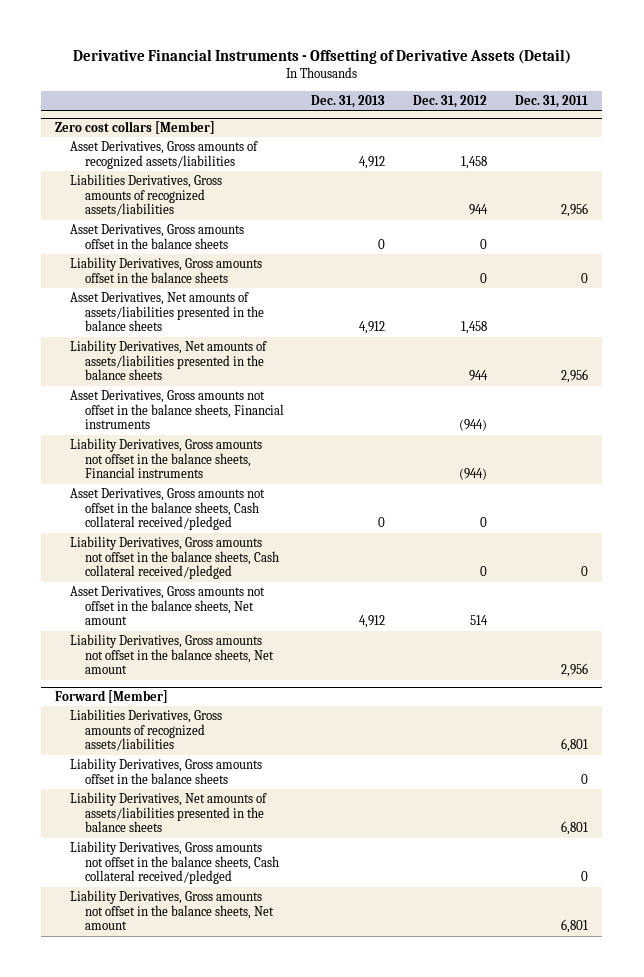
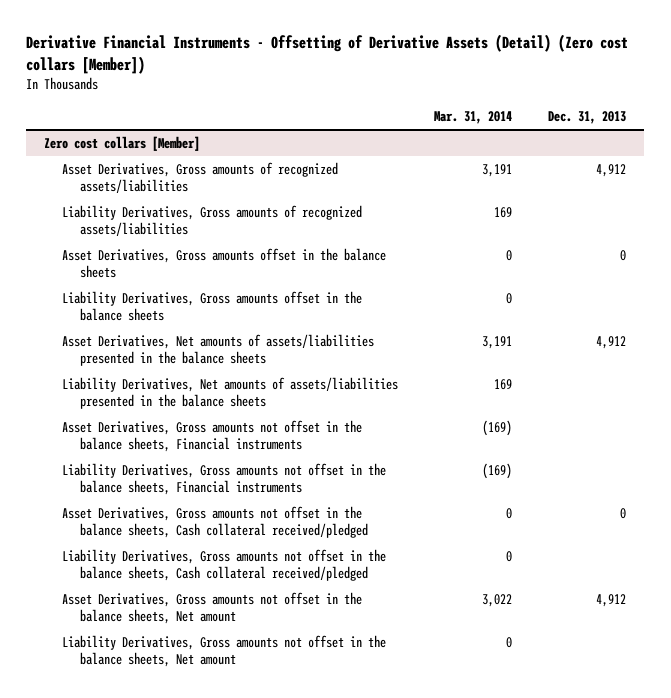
- Derivative Financial Instruments - Offsetting of Derivative Assets (Detail)
+ Derivative Financial Instruments - Offsetting of Derivative Assets (Detail) (Zero cost collars [Member])
- | Dec. 31, 2013 | Dec. 31, 2012 | Dec. 31, 2011
+ | Mar. 31, 2014 | Dec. 31, 2013
@ Zero cost collars [Member]
- Liabilities Derivatives, Gross amounts of recognized assets/liabilities | | 944 | 2,956
+ Liability Derivatives, Gross amounts of recognized assets/liabilities | 169 |
- Forward [Member]
- Liabilities Derivatives, Gross amounts of recognized assets/liabilities | | | 6,801
- Liability Derivatives, Gross amounts offset in the balance sheets | | | 0
- Liability Derivatives, Net amounts of assets/liabilities presented in the balance sheets | | | 6,801
- Liability Derivatives, Gross amounts not offset in the balance sheets, Cash collateral received/pledged | | | 0
- Liability Derivatives, Gross amounts not offset in the balance sheets, Net amount | | | 6,801

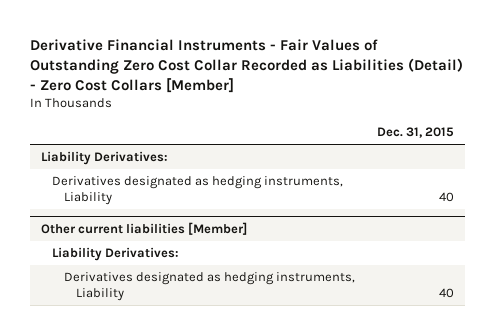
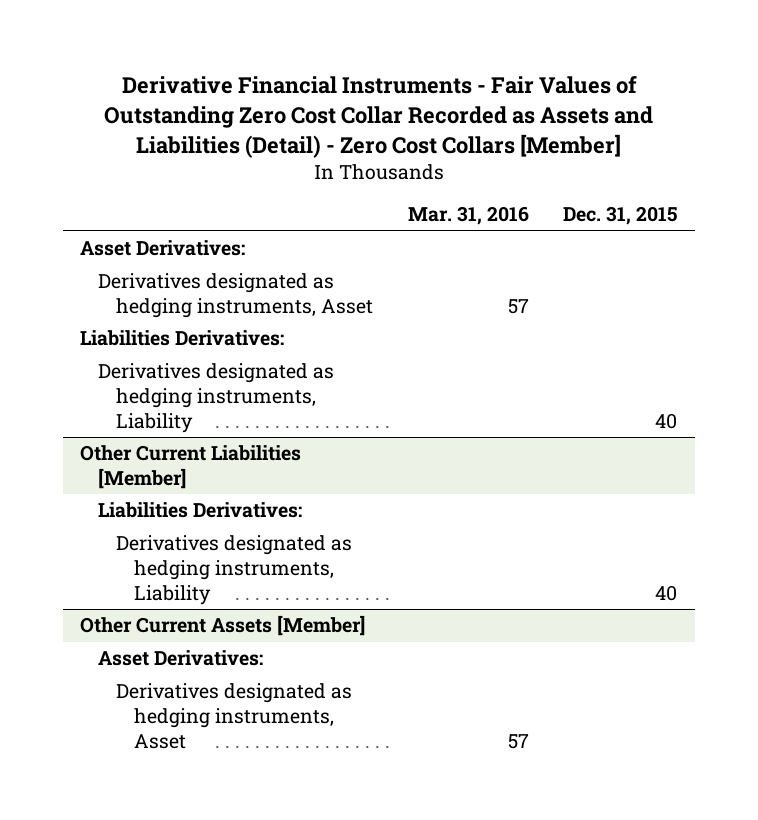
- Derivative Financial Instruments - Fair Values of Outstanding Zero Cost Collar Recorded as Liabilities (Detail) - Zero Cost Collars [Member]
+ Derivative Financial Instruments - Fair Values of Outstanding Zero Cost Collar Recorded as Assets and Liabilities (Detail) - Zero Cost Collars [Member]
- | Dec. 31, 2015
+ | Mar. 31, 2016 | Dec. 31, 2015
- Liability Derivatives:
+ Asset Derivatives:
+ Derivatives designated as hedging instruments, Asset | 57 |
+ Liabilities Derivatives:
- Other current liabilities [Member]
- Liability Derivatives:
+ Other Current Liabilities [Member]
+ Liabilities Derivatives:
+ Other Current Assets [Member]
+ Asset Derivatives:
+ Derivatives designated as hedging instruments, Asset | 57 |

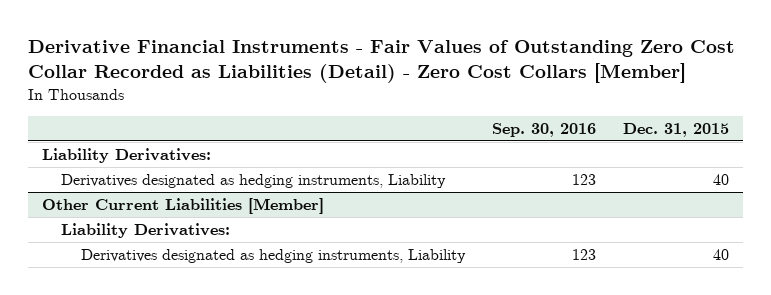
- Derivative Financial Instruments - Fair Values of Outstanding Zero Cost Collar Recorded as Assets and Liabilities (Detail) - Zero Cost Collars [Member]
+ Derivative Financial Instruments - Fair Values of Outstanding Zero Cost Collar Recorded as Liabilities (Detail) - Zero Cost Collars [Member]
- | Mar. 31, 2016 | Dec. 31, 2015
+ | Sep. 30, 2016 | Dec. 31, 2015
- Asset Derivatives:
- Derivatives designated as hedging instruments, Asset | 57 |
- Liabilities Derivatives:
+ Liability Derivatives:
@ Other Current Liabilities [Member]
- Liabilities Derivatives:
+ Liability Derivatives:
- Other Current Assets [Member]
- Asset Derivatives:
- Derivatives designated as hedging instruments, Asset | 57 |

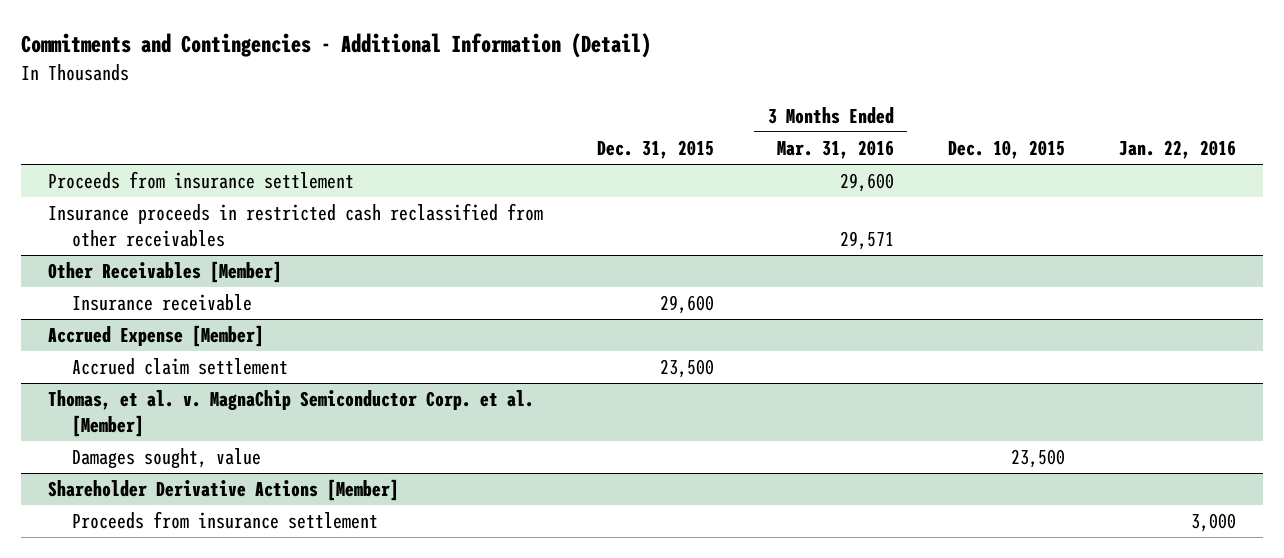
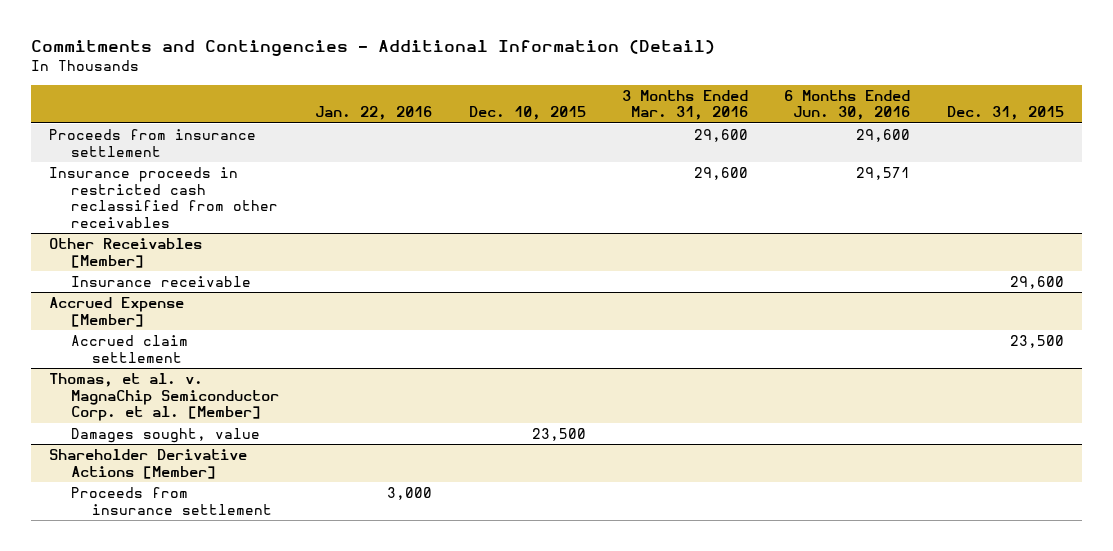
- | Dec. 31, 2015 | 3 Months Ended Mar. 31, 2016 | Dec. 10, 2015 | Jan. 22, 2016
+ | Jan. 22, 2016 | Dec. 10, 2015 | 3 Months Ended Mar. 31, 2016 | 6 Months Ended Jun. 30, 2016 | Dec. 31, 2015
- Insurance proceeds in restricted cash reclassified from other receivables | | 29,571 | |
+ Insurance proceeds in restricted cash reclassified from other receivables | | | 29,600 | 29,571 |

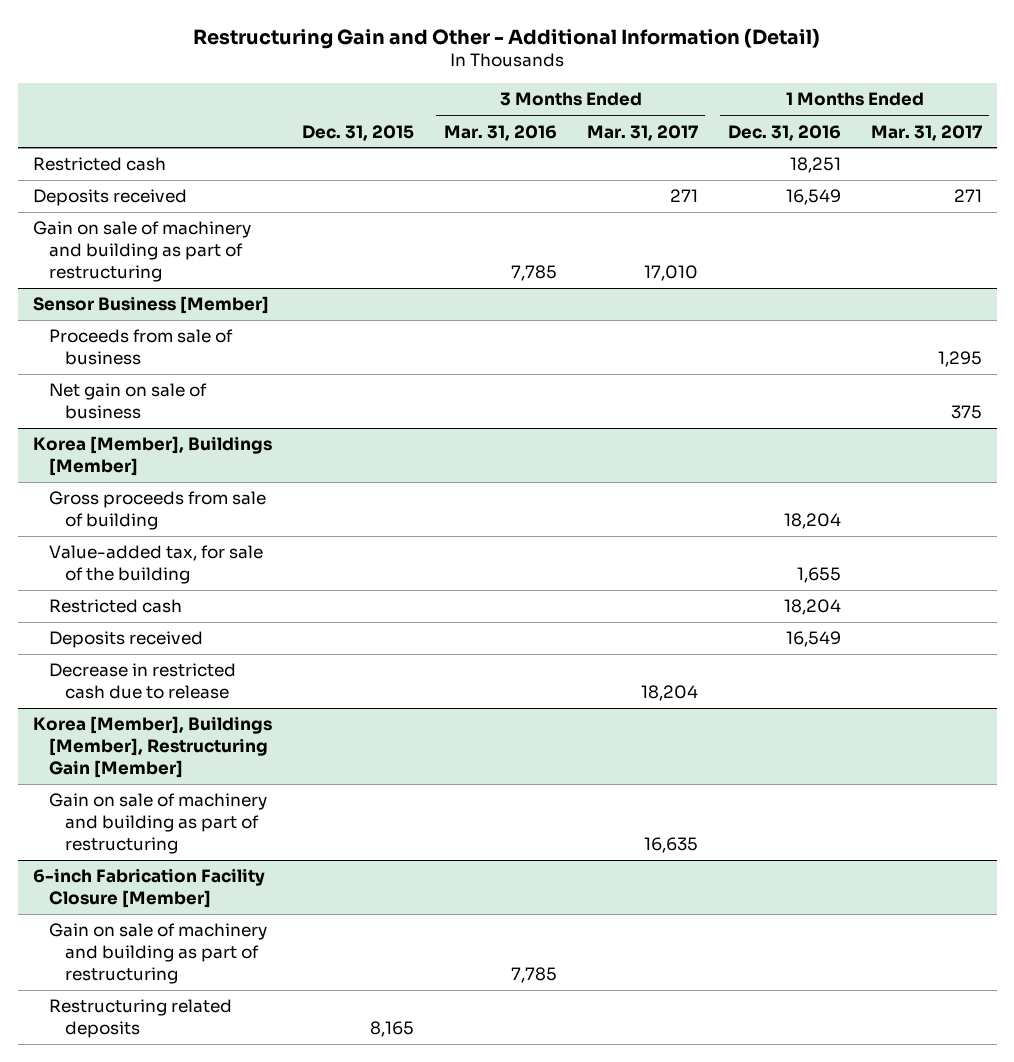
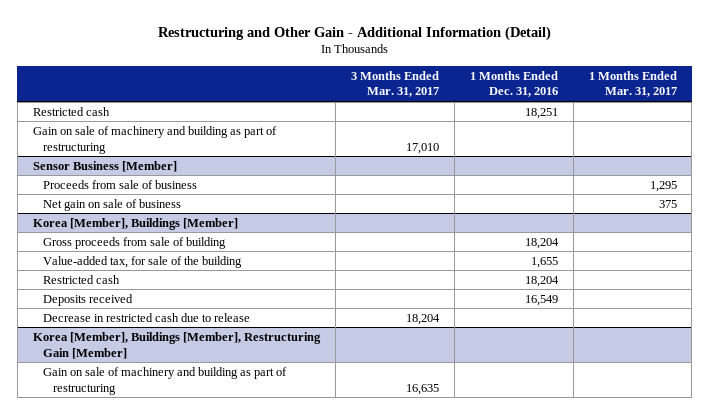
- Restructuring Gain and Other - Additional Information (Detail)
+ Restructuring and Other Gain - Additional Information (Detail)
- | Dec. 31, 2015 | 3 Months Ended Mar. 31, 2016 | 3 Months Ended Mar. 31, 2017 | 1 Months Ended Dec. 31, 2016 | 1 Months Ended Mar. 31, 2017
+ | 3 Months Ended Mar. 31, 2017 | 1 Months Ended Dec. 31, 2016 | 1 Months Ended Mar. 31, 2017
- Deposits received | | | 271 | 16,549 | 271
- 6-inch Fabrication Facility Closure [Member]
- Gain on sale of machinery and building as part of restructuring | | 7,785 | | |
- Restructuring related deposits | 8,165 | | | |

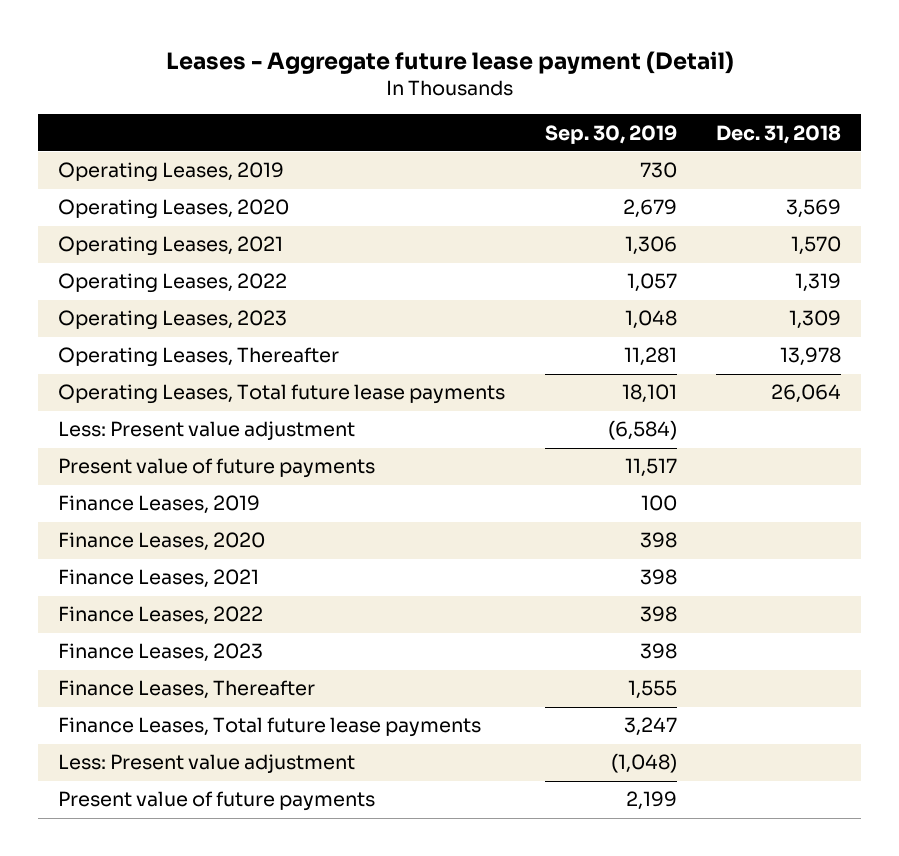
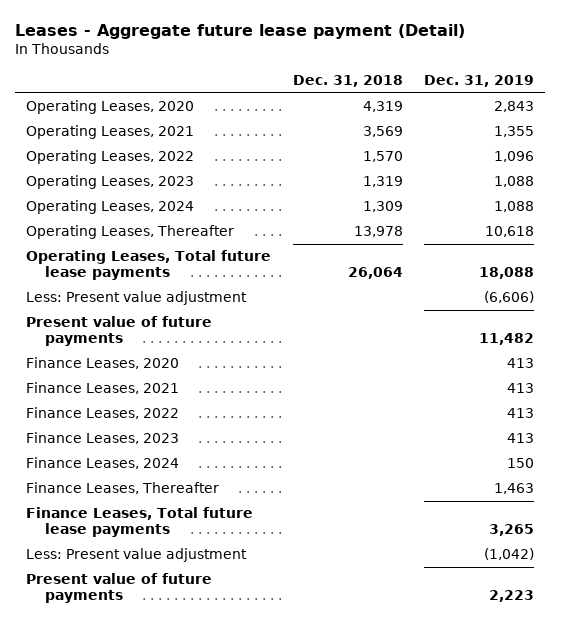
- | Sep. 30, 2019 | Dec. 31, 2018
+ | Dec. 31, 2018 | Dec. 31, 2019
- Operating Leases, 2019 | 730 |
- Operating Leases, 2020 | 2,679 | 3,569
- Operating Leases, 2021 | 1,306 | 1,570
- Operating Leases, 2022 | 1,057 | 1,319
- Operating Leases, 2023 | 1,048 | 1,309
+ Operating Leases, 2020 | 4,319 | 2,843
+ Operating Leases, 2021 | 3,569 | 1,355
+ Operating Leases, 2022 | 1,570 | 1,096
+ Operating Leases, 2023 | 1,319 | 1,088
+ Operating Leases, 2024 | 1,309 | 1,088
- Finance Leases, 2019 | 100 |
+ Finance Leases, 2024 | | 150

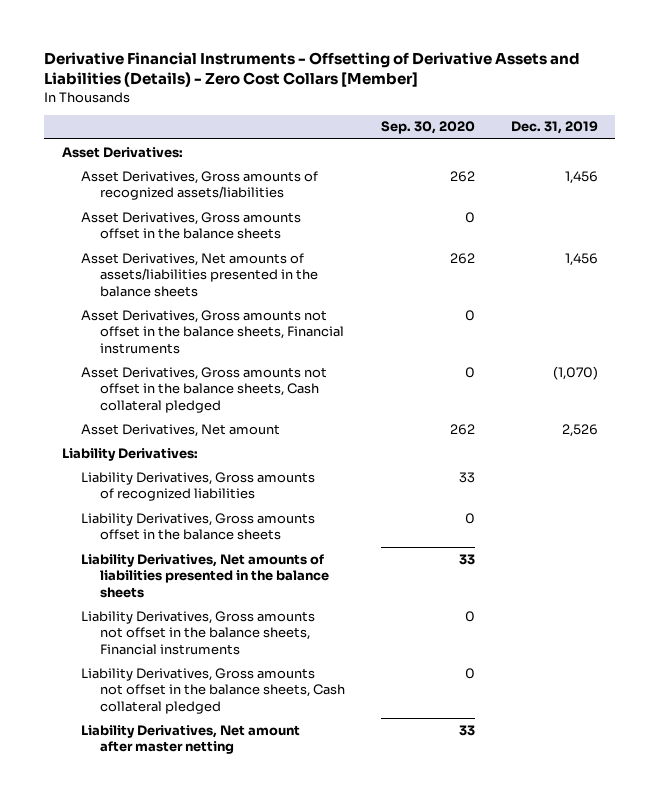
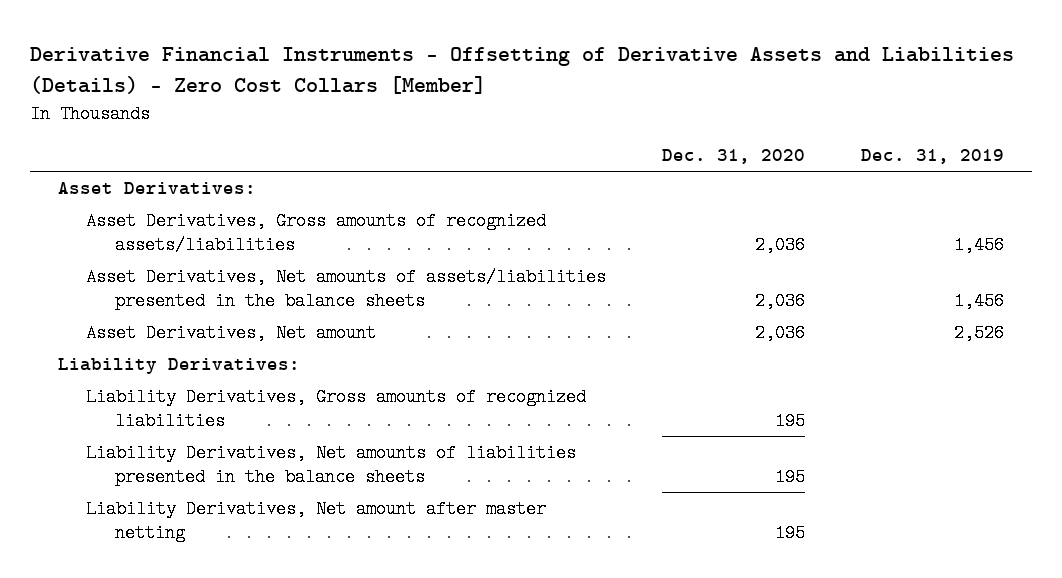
- | Sep. 30, 2020 | Dec. 31, 2019
+ | Dec. 31, 2020 | Dec. 31, 2019
- Asset Derivatives, Gross amounts offset in the balance sheets | 0 |
- Asset Derivatives, Gross amounts not offset in the balance sheets, Financial instruments | 0 |
- Asset Derivatives, Gross amounts not offset in the balance sheets, Cash collateral pledged | 0 | (1,070)
- Liability Derivatives, Gross amounts offset in the balance sheets | 0 |
- Liability Derivatives, Gross amounts not offset in the balance sheets, Financial instruments | 0 |
- Liability Derivatives, Gross amounts not offset in the balance sheets, Cash collateral pledged | 0 |

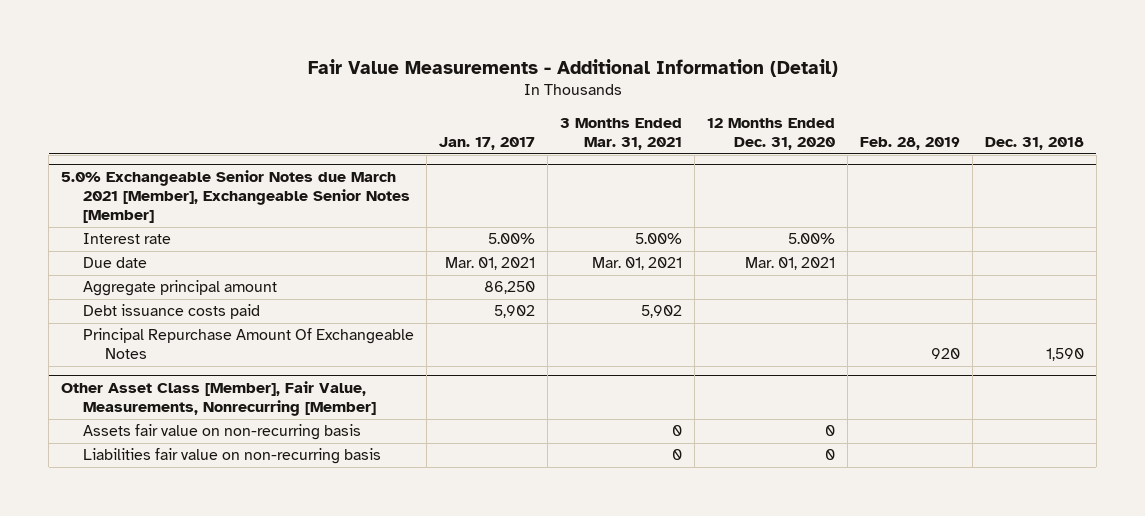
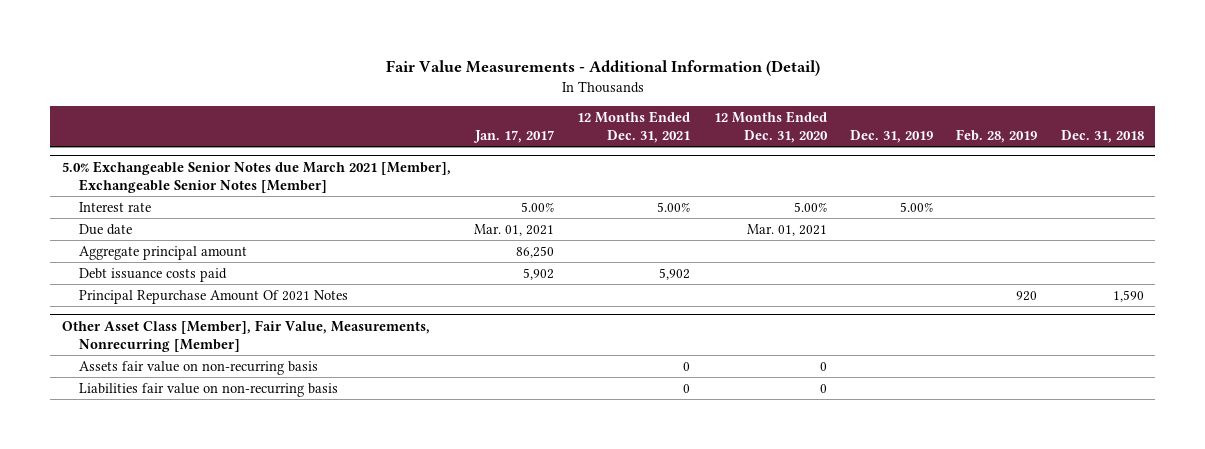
- | Jan. 17, 2017 | 3 Months Ended Mar. 31, 2021 | 12 Months Ended Dec. 31, 2020 | Feb. 28, 2019 | Dec. 31, 2018
+ | Jan. 17, 2017 | 12 Months Ended Dec. 31, 2021 | 12 Months Ended Dec. 31, 2020 | Dec. 31, 2019 | Feb. 28, 2019 | Dec. 31, 2018
@ 5.0% Exchangeable Senior Notes due March 2021 [Member], Exchangeable Senior Notes [Member]
- Principal Repurchase Amount Of Exchangeable Notes | | | | 920 | 1,590
+ Principal Repurchase Amount Of 2021 Notes | | | | | 920 | 1,590

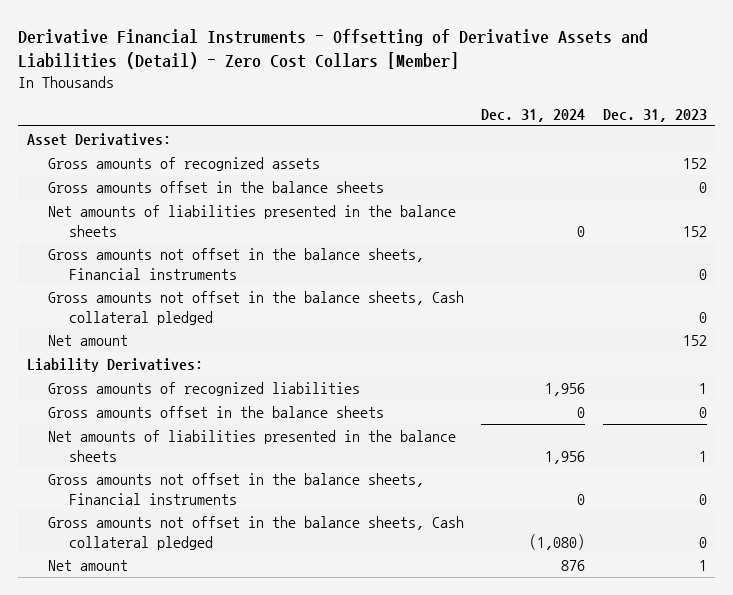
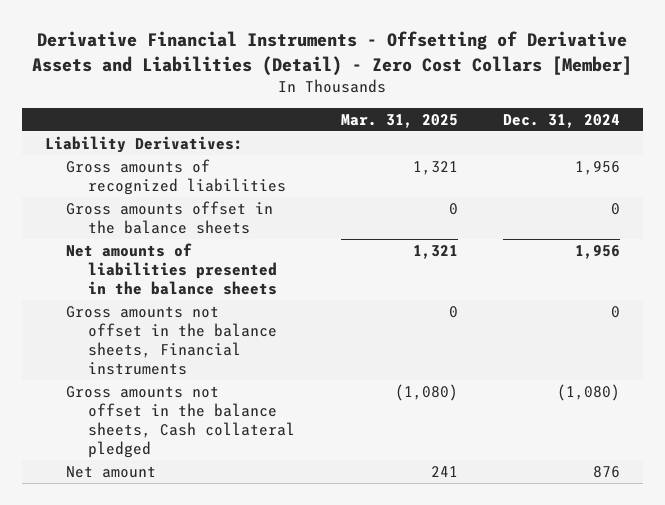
- | Dec. 31, 2024 | Dec. 31, 2023
+ | Mar. 31, 2025 | Dec. 31, 2024
- Asset Derivatives:
- Gross amounts of recognized assets | | 152
- Gross amounts offset in the balance sheets | | 0
- Net amounts of liabilities presented in the balance sheets | 0 | 152
- Gross amounts not offset in the balance sheets, Financial instruments | | 0
- Gross amounts not offset in the balance sheets, Cash collateral pledged | | 0
- Net amount | | 152

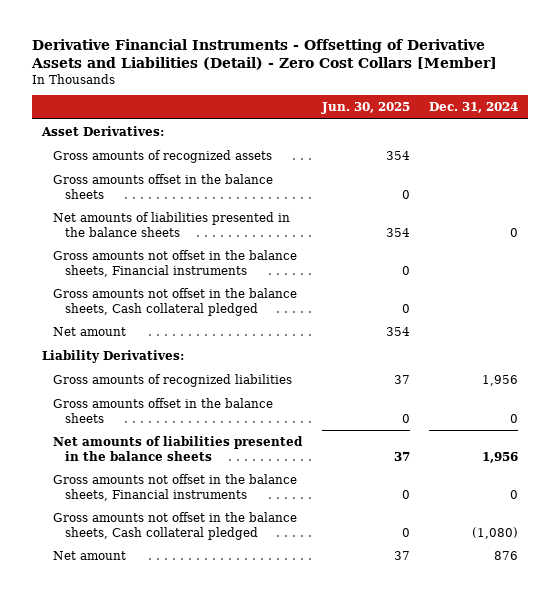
- | Mar. 31, 2025 | Dec. 31, 2024
+ | Jun. 30, 2025 | Dec. 31, 2024
+ Asset Derivatives:
+ Gross amounts of recognized assets | 354 |
+ Gross amounts offset in the balance sheets | 0 |
+ Net amounts of liabilities presented in the balance sheets | 354 | 0
+ Gross amounts not offset in the balance sheets, Financial instruments | 0 |
+ Gross amounts not offset in the balance sheets, Cash collateral pledged | 0 |
+ Net amount | 354 |

